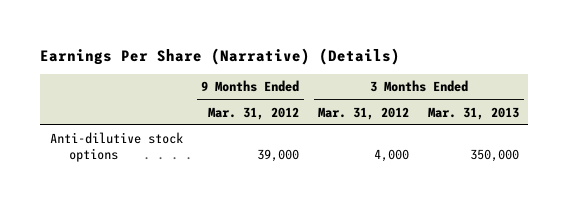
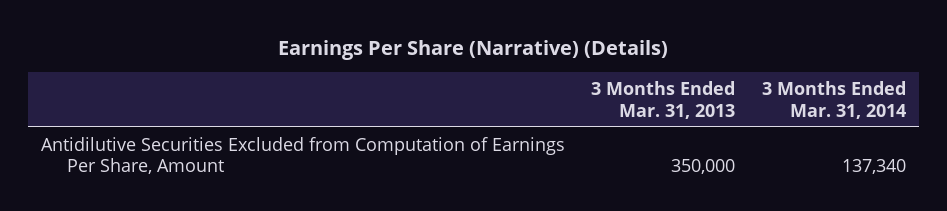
- | 9 Months Ended Mar. 31, 2012 | 3 Months Ended Mar. 31, 2012 | 3 Months Ended Mar. 31, 2013
+ | 3 Months Ended Mar. 31, 2013 | 3 Months Ended Mar. 31, 2014
- Anti-dilutive stock options | 39,000 | 4,000 | 350,000
+ Antidilutive Securities Excluded from Computation of Earnings Per Share, Amount | 350,000 | 137,340

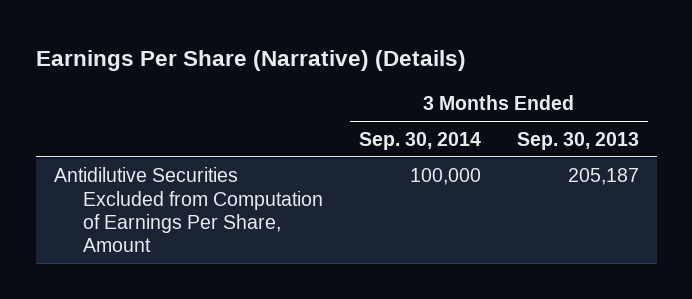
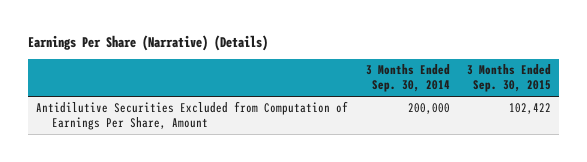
- | 3 Months Ended Sep. 30, 2014 | 3 Months Ended Sep. 30, 2013
+ | 3 Months Ended Sep. 30, 2014 | 3 Months Ended Sep. 30, 2015
- Antidilutive Securities Excluded from Computation of Earnings Per Share, Amount | 100,000 | 205,187
+ Antidilutive Securities Excluded from Computation of Earnings Per Share, Amount | 200,000 | 102,422

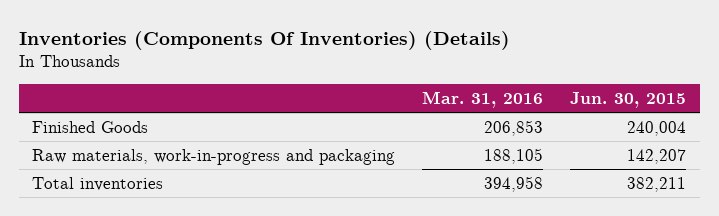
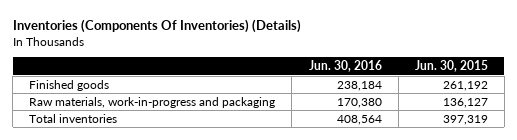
- | Mar. 31, 2016 | Jun. 30, 2015
+ | Jun. 30, 2016 | Jun. 30, 2015
- Finished Goods | 206,853 | 240,004
- Raw materials, work-in-progress and packaging | 188,105 | 142,207
- Total inventories | 394,958 | 382,211
+ Finished goods | 238,184 | 261,192
+ Raw materials, work-in-progress and packaging | 170,380 | 136,127
+ Total inventories | 408,564 | 397,319

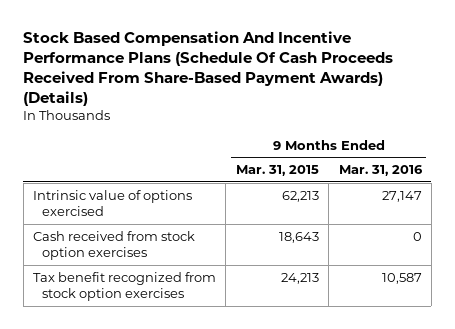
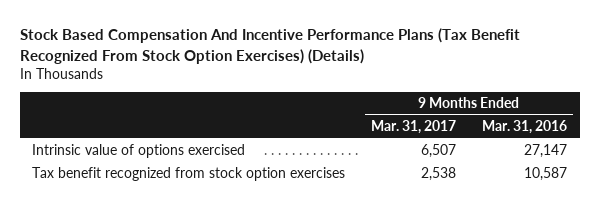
- Stock Based Compensation And Incentive Performance Plans (Schedule Of Cash Proceeds Received From Share-Based Payment Awards) (Details)
+ Stock Based Compensation And Incentive Performance Plans (Tax Benefit Recognized From Stock Option Exercises) (Details)
- | 9 Months Ended Mar. 31, 2015 | 9 Months Ended Mar. 31, 2016
+ | 9 Months Ended Mar. 31, 2017 | 9 Months Ended Mar. 31, 2016
- Cash received from stock option exercises | 18,643 | 0

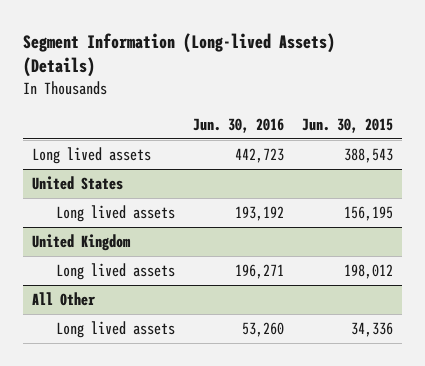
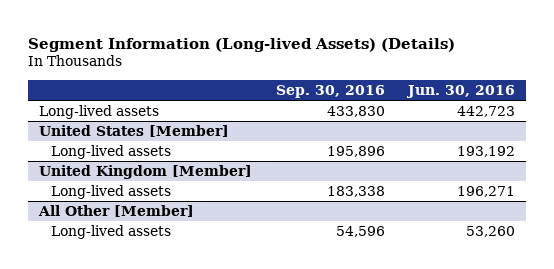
- | Jun. 30, 2016 | Jun. 30, 2015
+ | Sep. 30, 2016 | Jun. 30, 2016
- Long lived assets | 442,723 | 388,543
- United States
- Long lived assets | 193,192 | 156,195
- United Kingdom
- Long lived assets | 196,271 | 198,012
- All Other
- Long lived assets | 53,260 | 34,336
+ Long-lived assets | 433,830 | 442,723
+ United States [Member]
+ Long-lived assets | 195,896 | 193,192
+ United Kingdom [Member]
+ Long-lived assets | 183,338 | 196,271
+ All Other [Member]
+ Long-lived assets | 54,596 | 53,260

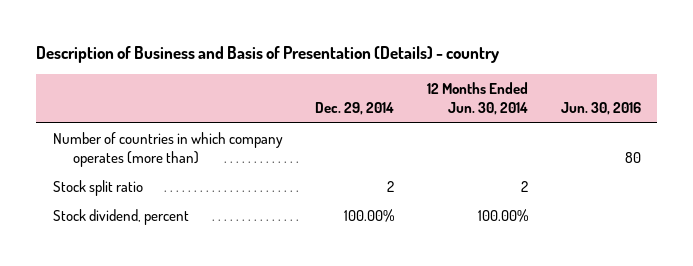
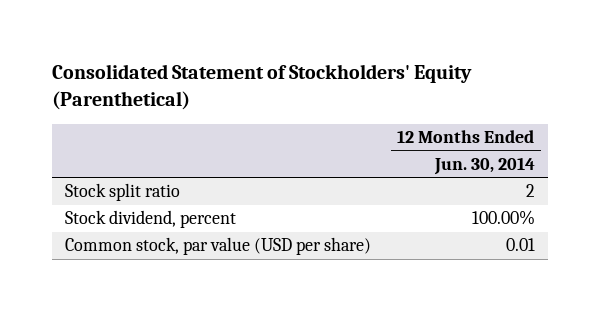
- Description of Business and Basis of Presentation (Details) - country
+ Consolidated Statement of Stockholders' Equity (Parenthetical)
- | Dec. 29, 2014 | 12 Months Ended Jun. 30, 2014 | Jun. 30, 2016
+ | 12 Months Ended Jun. 30, 2014
- Number of countries in which company operates (more than) | | | 80
+ Common stock, par value (USD per share) | 0.01

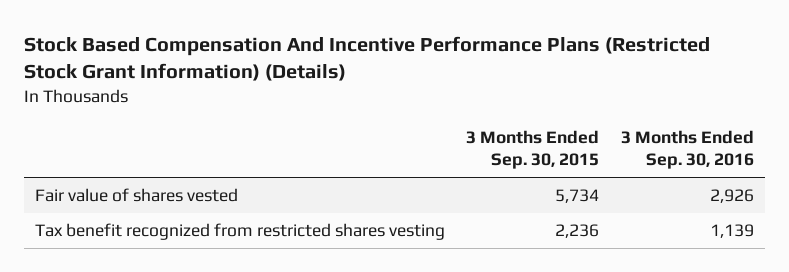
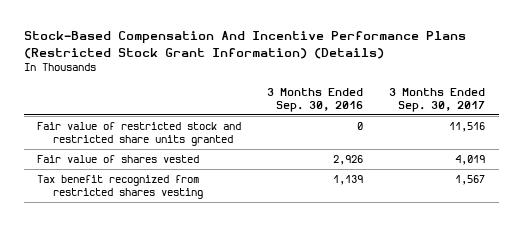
- Stock Based Compensation And Incentive Performance Plans (Restricted Stock Grant Information) (Details)
+ Stock-Based Compensation And Incentive Performance Plans (Restricted Stock Grant Information) (Details)
- | 3 Months Ended Sep. 30, 2015 | 3 Months Ended Sep. 30, 2016
+ | 3 Months Ended Sep. 30, 2016 | 3 Months Ended Sep. 30, 2017
+ Fair value of restricted stock and restricted share units granted | 0 | 11,516

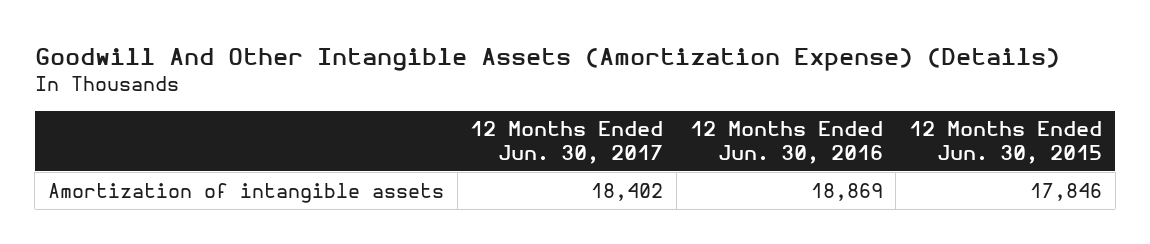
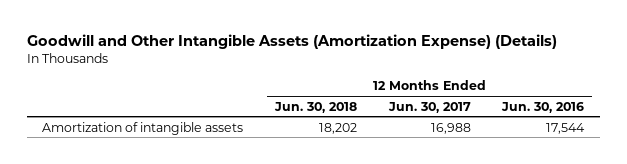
- Goodwill And Other Intangible Assets (Amortization Expense) (Details)
+ Goodwill and Other Intangible Assets (Amortization Expense) (Details)
- | 12 Months Ended Jun. 30, 2017 | 12 Months Ended Jun. 30, 2016 | 12 Months Ended Jun. 30, 2015
+ | 12 Months Ended Jun. 30, 2018 | 12 Months Ended Jun. 30, 2017 | 12 Months Ended Jun. 30, 2016
- Amortization of intangible assets | 18,402 | 18,869 | 17,846
+ Amortization of intangible assets | 18,202 | 16,988 | 17,544

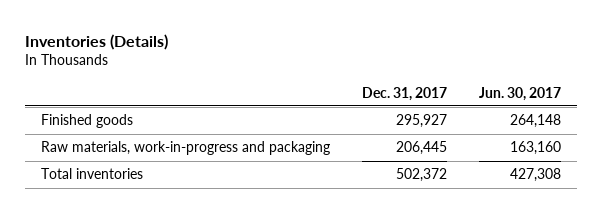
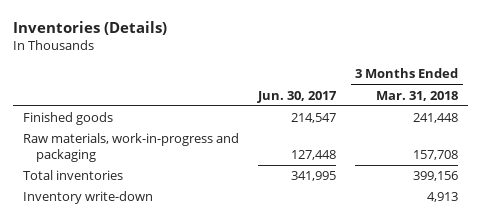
- | Dec. 31, 2017 | Jun. 30, 2017
+ | Jun. 30, 2017 | 3 Months Ended Mar. 31, 2018
- Finished goods | 295,927 | 264,148
- Raw materials, work-in-progress and packaging | 206,445 | 163,160
- Total inventories | 502,372 | 427,308
+ Finished goods | 214,547 | 241,448
+ Raw materials, work-in-progress and packaging | 127,448 | 157,708
+ Total inventories | 341,995 | 399,156
+ Inventory write-down | | 4,913

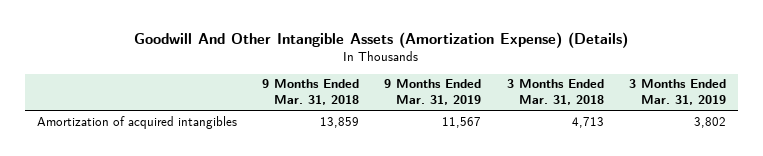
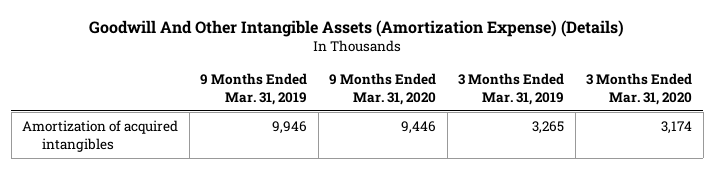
- | 9 Months Ended Mar. 31, 2018 | 9 Months Ended Mar. 31, 2019 | 3 Months Ended Mar. 31, 2018 | 3 Months Ended Mar. 31, 2019
+ | 9 Months Ended Mar. 31, 2019 | 9 Months Ended Mar. 31, 2020 | 3 Months Ended Mar. 31, 2019 | 3 Months Ended Mar. 31, 2020
- Amortization of acquired intangibles | 13,859 | 11,567 | 4,713 | 3,802
+ Amortization of acquired intangibles | 9,946 | 9,446 | 3,265 | 3,174

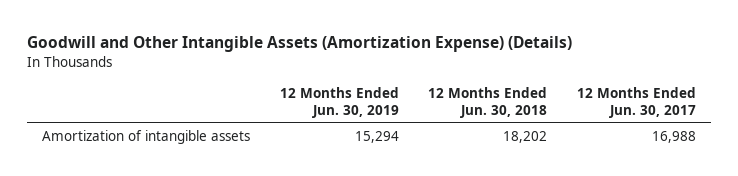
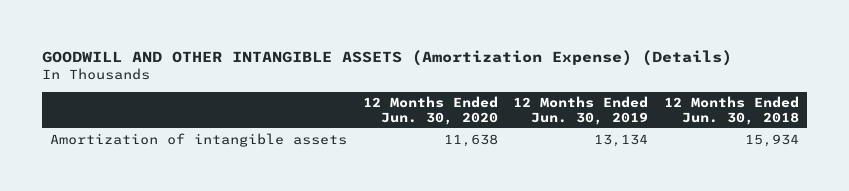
- Goodwill and Other Intangible Assets (Amortization Expense) (Details)
+ GOODWILL AND OTHER INTANGIBLE ASSETS (Amortization Expense) (Details)
- | 12 Months Ended Jun. 30, 2019 | 12 Months Ended Jun. 30, 2018 | 12 Months Ended Jun. 30, 2017
+ | 12 Months Ended Jun. 30, 2020 | 12 Months Ended Jun. 30, 2019 | 12 Months Ended Jun. 30, 2018
- Amortization of intangible assets | 15,294 | 18,202 | 16,988
+ Amortization of intangible assets | 11,638 | 13,134 | 15,934

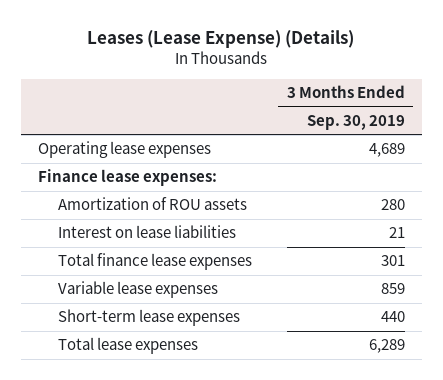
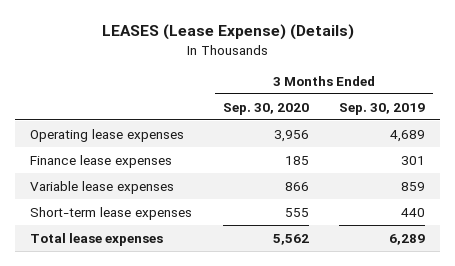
- Leases (Lease Expense) (Details)
+ LEASES (Lease Expense) (Details)
- | 3 Months Ended Sep. 30, 2019
+ | 3 Months Ended Sep. 30, 2020 | 3 Months Ended Sep. 30, 2019
- Finance lease expenses:
- Amortization of ROU assets | 280
- Interest on lease liabilities | 21
- Total finance lease expenses | 301
+ Finance lease expenses | 185 | 301

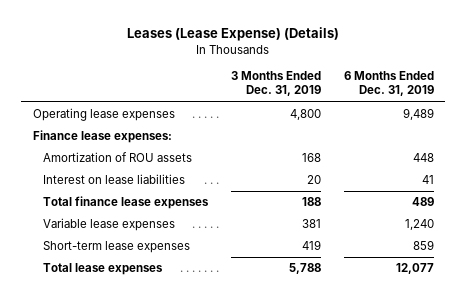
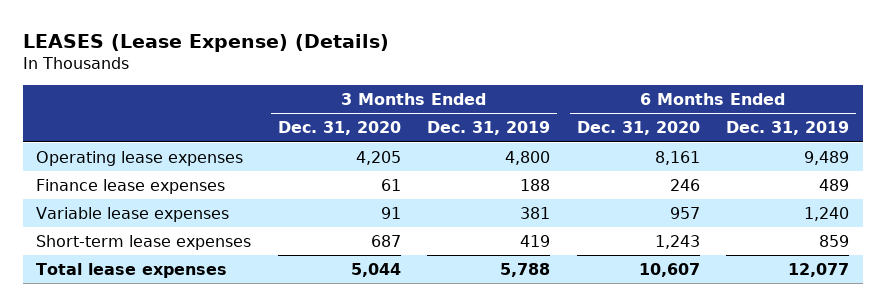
- Leases (Lease Expense) (Details)
+ LEASES (Lease Expense) (Details)
- | 3 Months Ended Dec. 31, 2019 | 6 Months Ended Dec. 31, 2019
+ | 3 Months Ended Dec. 31, 2020 | 3 Months Ended Dec. 31, 2019 | 6 Months Ended Dec. 31, 2020 | 6 Months Ended Dec. 31, 2019
- Finance lease expenses:
- Amortization of ROU assets | 168 | 448
- Interest on lease liabilities | 20 | 41
- Total finance lease expenses | 188 | 489
+ Finance lease expenses | 61 | 188 | 246 | 489

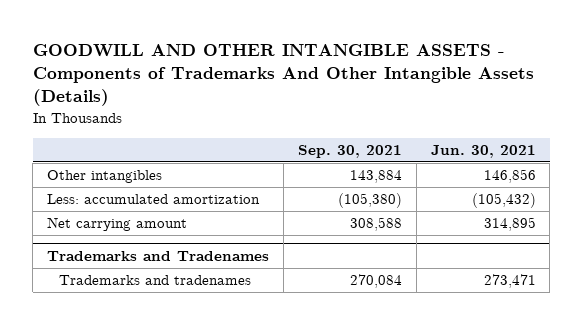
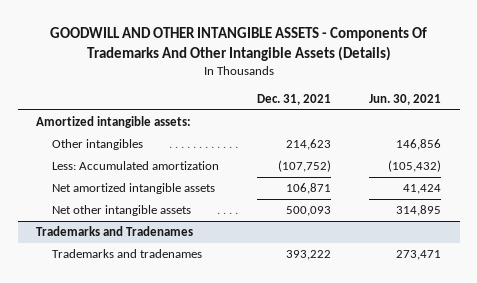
- GOODWILL AND OTHER INTANGIBLE ASSETS - Components of Trademarks And Other Intangible Assets (Details)
+ GOODWILL AND OTHER INTANGIBLE ASSETS - Components Of Trademarks And Other Intangible Assets (Details)
- | Sep. 30, 2021 | Jun. 30, 2021
+ | Dec. 31, 2021 | Jun. 30, 2021
+ Amortized intangible assets:
- Less: accumulated amortization | (105,380) | (105,432)
- Net carrying amount | 308,588 | 314,895
+ Less: Accumulated amortization | (107,752) | (105,432)
+ Net amortized intangible assets | 106,871 | 41,424
+ Net other intangible assets | 500,093 | 314,895

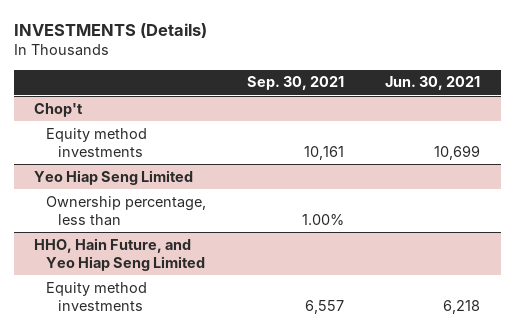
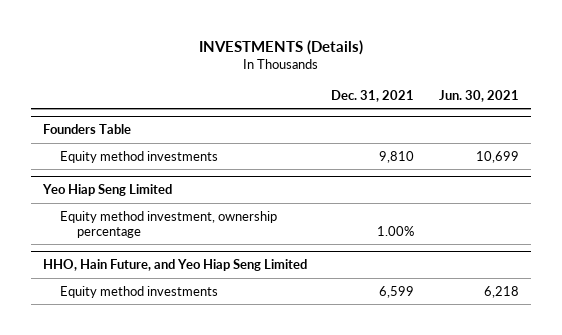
- | Sep. 30, 2021 | Jun. 30, 2021
+ | Dec. 31, 2021 | Jun. 30, 2021
- Chop't
+ Founders Table
@ Yeo Hiap Seng Limited
- Ownership percentage, less than | 1.00% |
+ Equity method investment, ownership percentage | 1.00% |

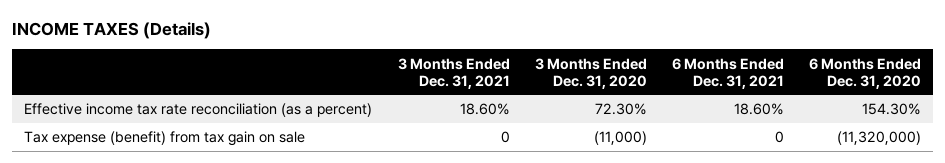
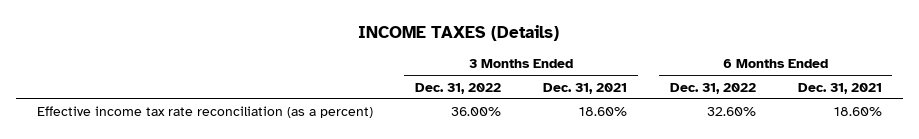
- | 3 Months Ended Dec. 31, 2021 | 3 Months Ended Dec. 31, 2020 | 6 Months Ended Dec. 31, 2021 | 6 Months Ended Dec. 31, 2020
+ | 3 Months Ended Dec. 31, 2022 | 3 Months Ended Dec. 31, 2021 | 6 Months Ended Dec. 31, 2022 | 6 Months Ended Dec. 31, 2021
- Tax expense (benefit) from tax gain on sale | 0 | (11,000) | 0 | (11,320,000)

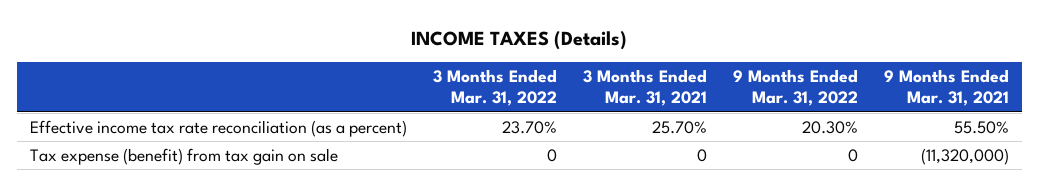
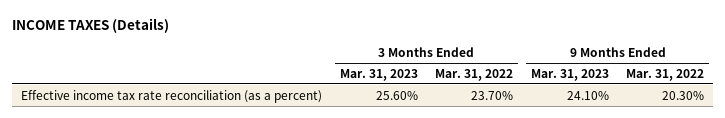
- | 3 Months Ended Mar. 31, 2022 | 3 Months Ended Mar. 31, 2021 | 9 Months Ended Mar. 31, 2022 | 9 Months Ended Mar. 31, 2021
+ | 3 Months Ended Mar. 31, 2023 | 3 Months Ended Mar. 31, 2022 | 9 Months Ended Mar. 31, 2023 | 9 Months Ended Mar. 31, 2022
- Tax expense (benefit) from tax gain on sale | 0 | 0 | 0 | (11,320,000)

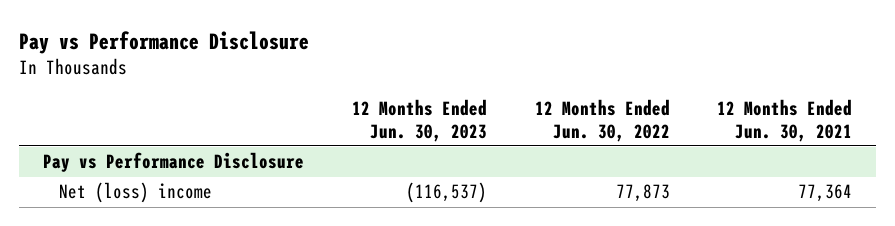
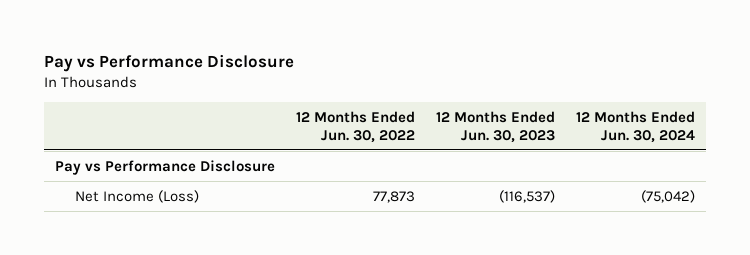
- | 12 Months Ended Jun. 30, 2023 | 12 Months Ended Jun. 30, 2022 | 12 Months Ended Jun. 30, 2021
+ | 12 Months Ended Jun. 30, 2022 | 12 Months Ended Jun. 30, 2023 | 12 Months Ended Jun. 30, 2024
- Net (loss) income | (116,537) | 77,873 | 77,364
+ Net Income (Loss) | 77,873 | (116,537) | (75,042)

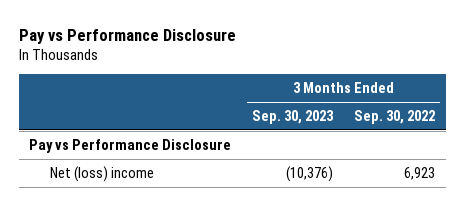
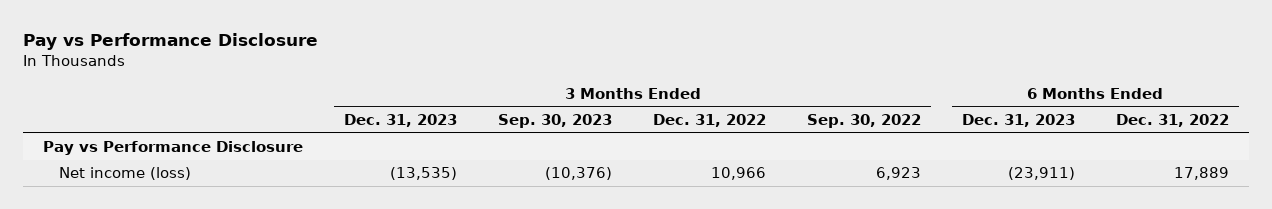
- | 3 Months Ended Sep. 30, 2023 | 3 Months Ended Sep. 30, 2022
+ | 3 Months Ended Dec. 31, 2023 | 3 Months Ended Sep. 30, 2023 | 3 Months Ended Dec. 31, 2022 | 3 Months Ended Sep. 30, 2022 | 6 Months Ended Dec. 31, 2023 | 6 Months Ended Dec. 31, 2022
- Net (loss) income | (10,376) | 6,923
+ Net income (loss) | (13,535) | (10,376) | 10,966 | 6,923 | (23,911) | 17,889

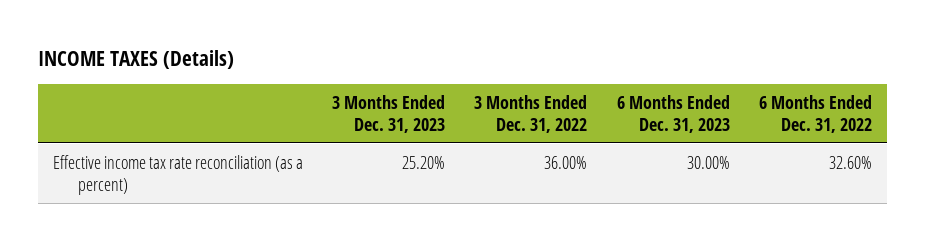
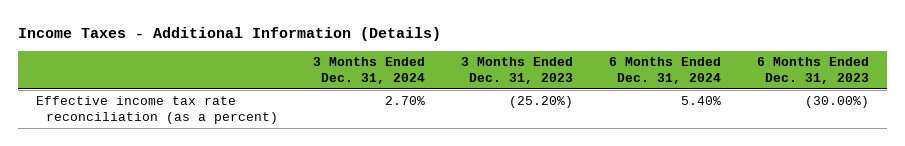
- INCOME TAXES (Details)
+ Income Taxes - Additional Information (Details)
- | 3 Months Ended Dec. 31, 2023 | 3 Months Ended Dec. 31, 2022 | 6 Months Ended Dec. 31, 2023 | 6 Months Ended Dec. 31, 2022
+ | 3 Months Ended Dec. 31, 2024 | 3 Months Ended Dec. 31, 2023 | 6 Months Ended Dec. 31, 2024 | 6 Months Ended Dec. 31, 2023
- Effective income tax rate reconciliation (as a percent) | 25.20% | 36.00% | 30.00% | 32.60%
+ Effective income tax rate reconciliation (as a percent) | 2.70% | (25.20%) | 5.40% | (30.00%)

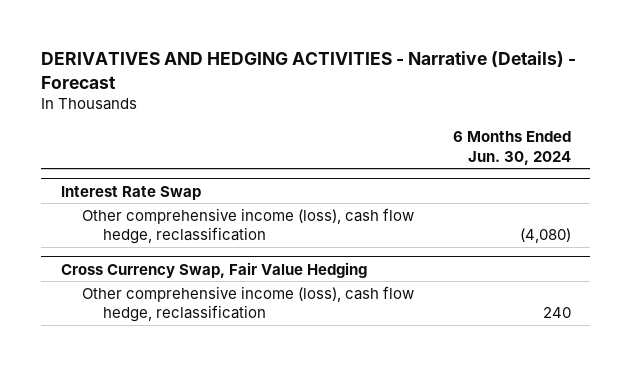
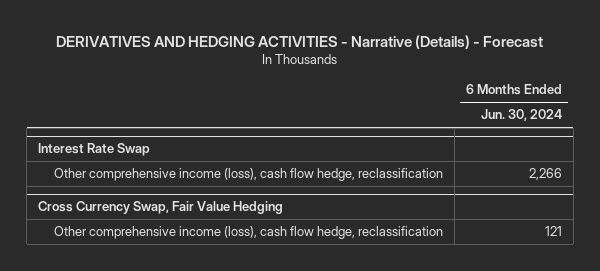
@ Interest Rate Swap
- Other comprehensive income (loss), cash flow hedge, reclassification | (4,080)
+ Other comprehensive income (loss), cash flow hedge, reclassification | 2,266
@ Cross Currency Swap, Fair Value Hedging
- Other comprehensive income (loss), cash flow hedge, reclassification | 240
+ Other comprehensive income (loss), cash flow hedge, reclassification | 121

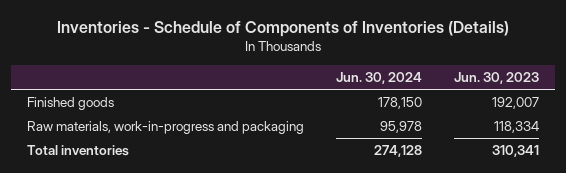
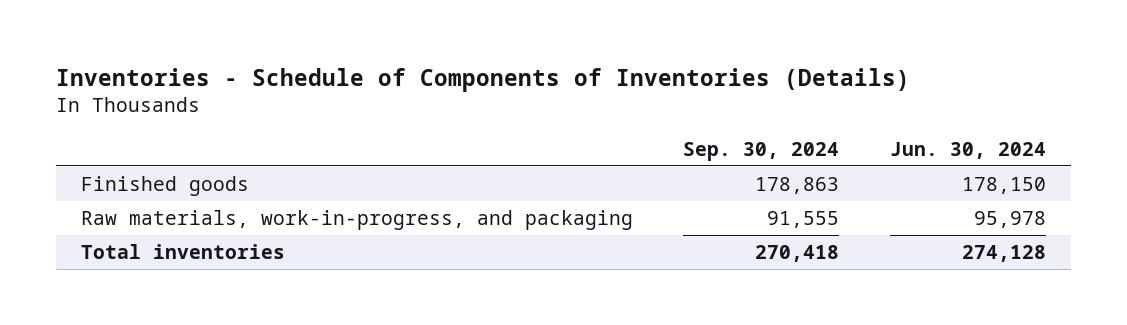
- | Jun. 30, 2024 | Jun. 30, 2023
+ | Sep. 30, 2024 | Jun. 30, 2024
- Raw materials, work-in-progress and packaging | 95,978 | 118,334
+ Raw materials, work-in-progress, and packaging | 91,555 | 95,978

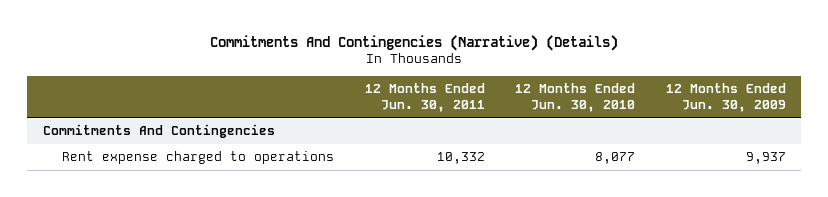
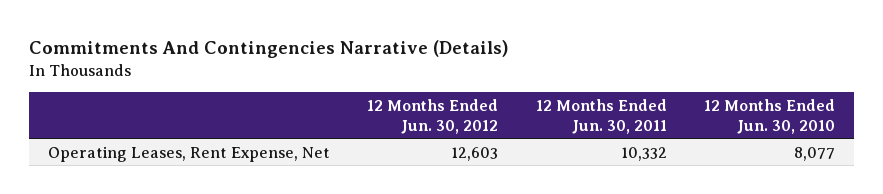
- Commitments And Contingencies (Narrative) (Details)
+ Commitments And Contingencies Narrative (Details)
- | 12 Months Ended Jun. 30, 2011 | 12 Months Ended Jun. 30, 2010 | 12 Months Ended Jun. 30, 2009
+ | 12 Months Ended Jun. 30, 2012 | 12 Months Ended Jun. 30, 2011 | 12 Months Ended Jun. 30, 2010
- Commitments And Contingencies
- Rent expense charged to operations | 10,332 | 8,077 | 9,937
+ Operating Leases, Rent Expense, Net | 12,603 | 10,332 | 8,077

